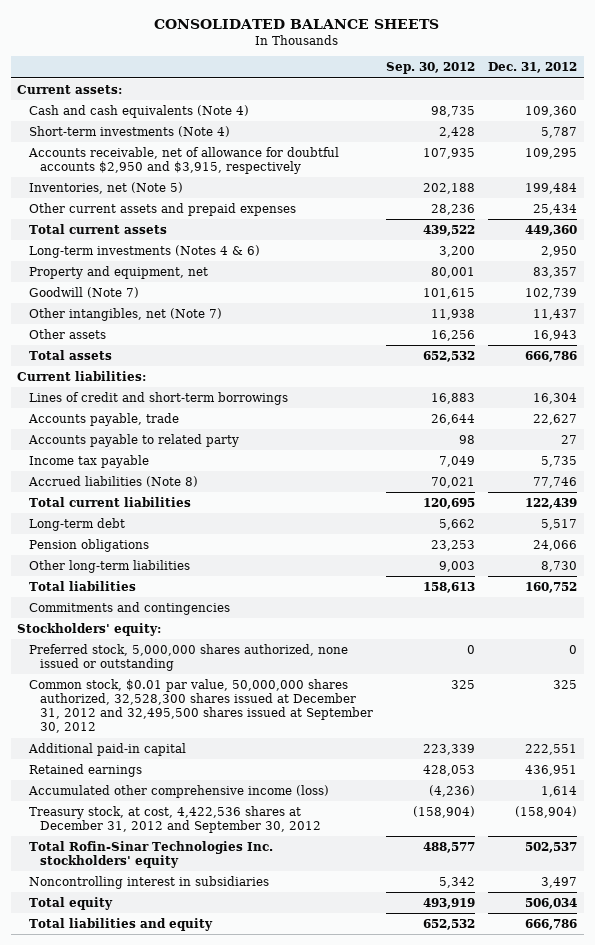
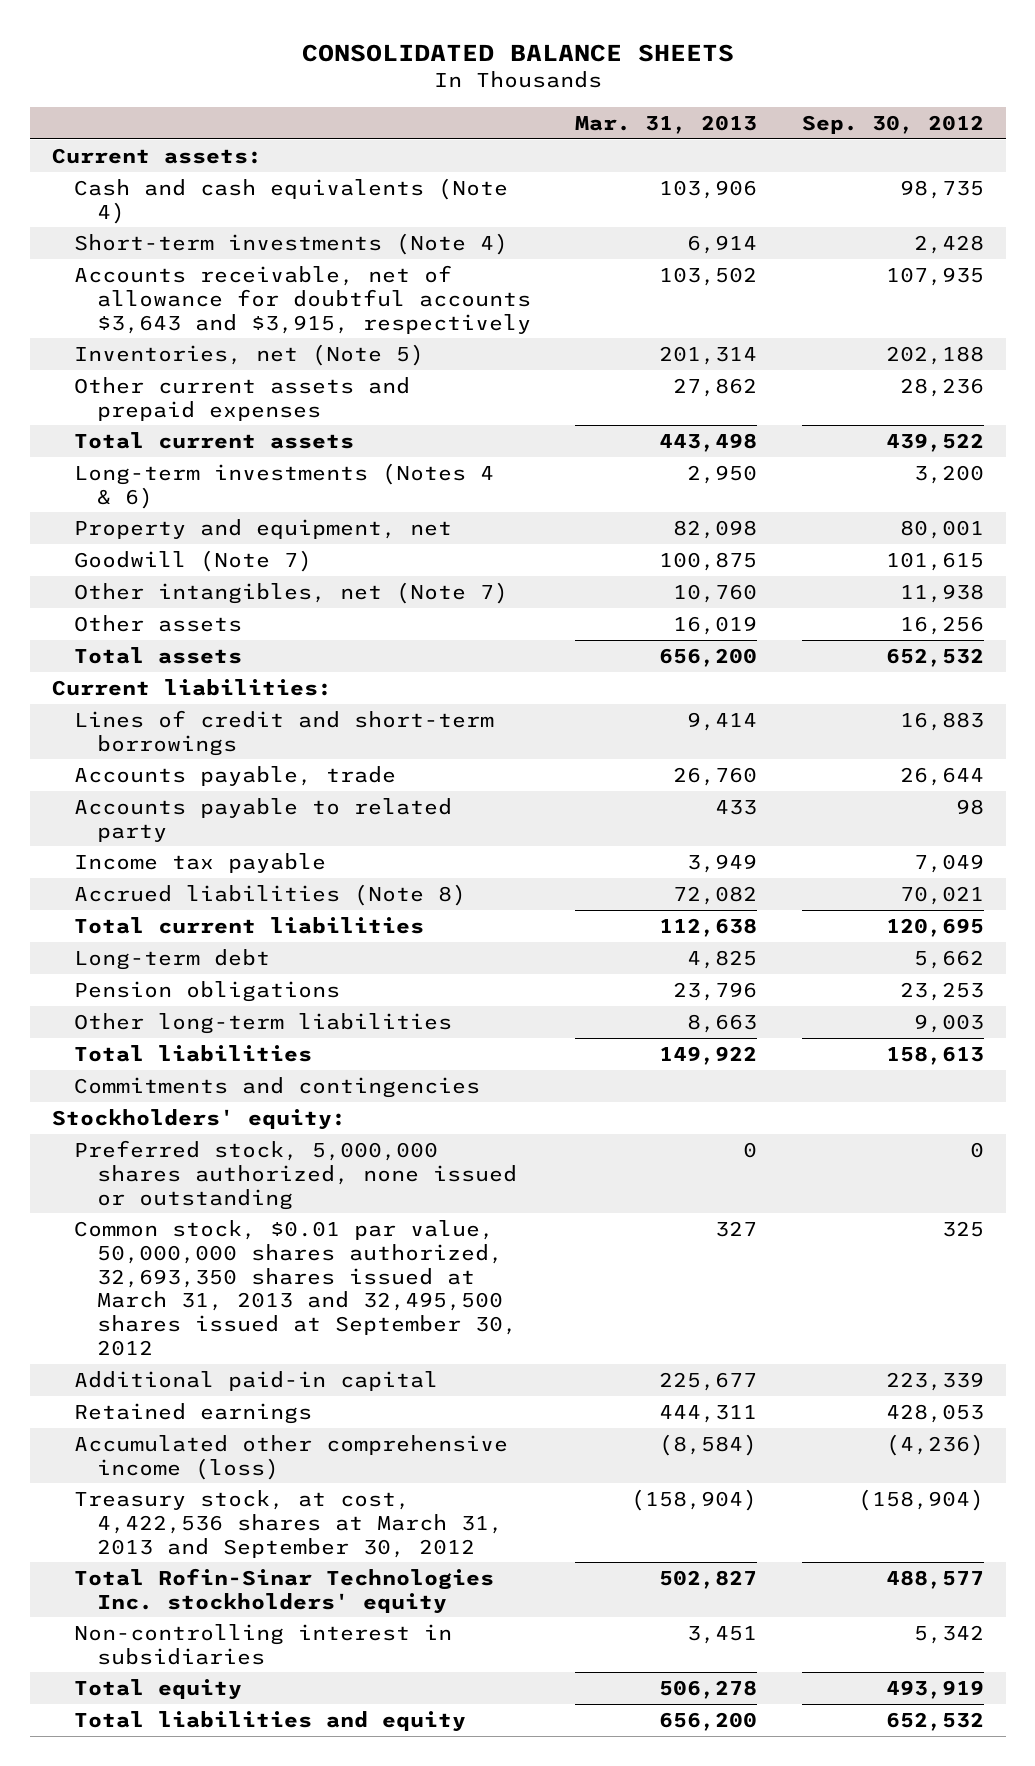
- | Sep. 30, 2012 | Dec. 31, 2012
+ | Mar. 31, 2013 | Sep. 30, 2012
- Accounts receivable, net of allowance for doubtful accounts $2,950 and $3,915, respectively | 107,935 | 109,295
+ Accounts receivable, net of allowance for doubtful accounts $3,643 and $3,915, respectively | 103,502 | 107,935
- Common stock, $0.01 par value, 50,000,000 shares authorized, 32,528,300 shares issued at December 31, 2012 and 32,495,500 shares issued at September 30, 2012 | 325 | 325
+ Common stock, $0.01 par value, 50,000,000 shares authorized, 32,693,350 shares issued at March 31, 2013 and 32,495,500 shares issued at September 30, 2012 | 327 | 325
- Treasury stock, at cost, 4,422,536 shares at December 31, 2012 and September 30, 2012 | (158,904) | (158,904)
+ Treasury stock, at cost, 4,422,536 shares at March 31, 2013 and September 30, 2012 | (158,904) | (158,904)
- Noncontrolling interest in subsidiaries | 5,342 | 3,497
+ Non-controlling interest in subsidiaries | 3,451 | 5,342

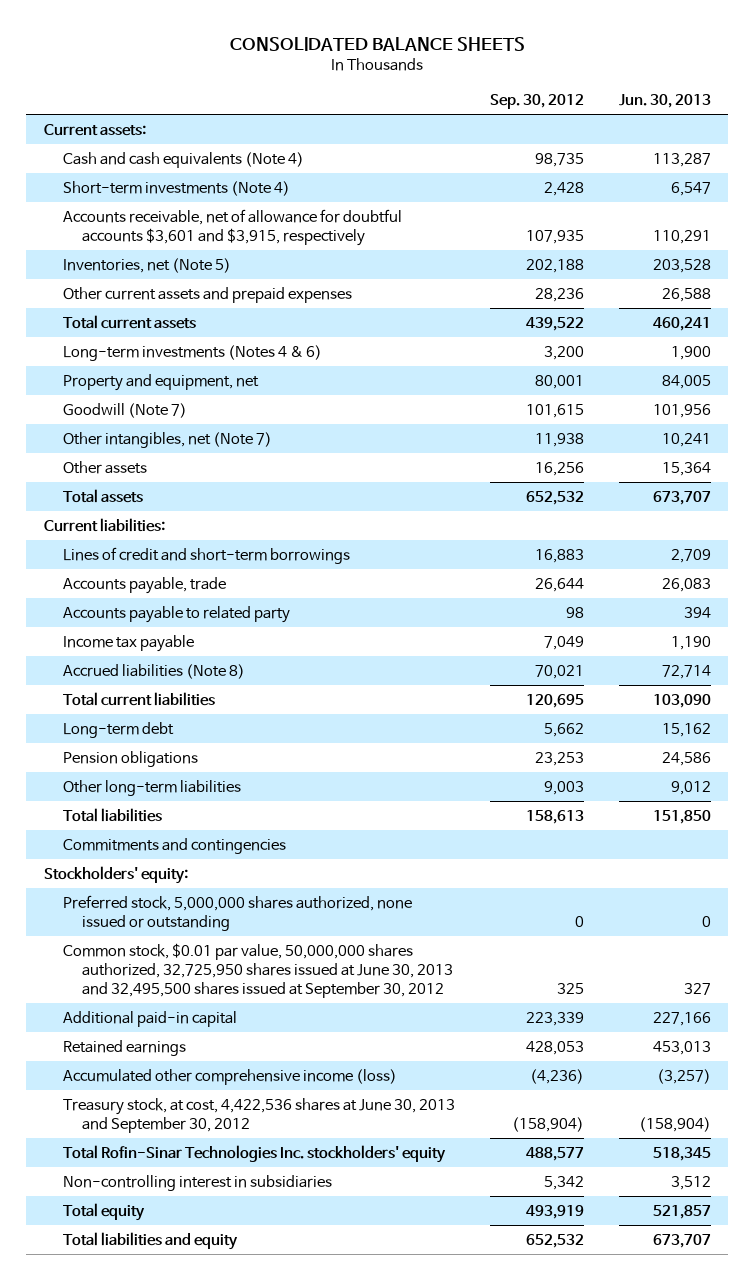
- | Mar. 31, 2013 | Sep. 30, 2012
+ | Sep. 30, 2012 | Jun. 30, 2013
- Accounts receivable, net of allowance for doubtful accounts $3,643 and $3,915, respectively | 103,502 | 107,935
+ Accounts receivable, net of allowance for doubtful accounts $3,601 and $3,915, respectively | 107,935 | 110,291
- Common stock, $0.01 par value, 50,000,000 shares authorized, 32,693,350 shares issued at March 31, 2013 and 32,495,500 shares issued at September 30, 2012 | 327 | 325
+ Common stock, $0.01 par value, 50,000,000 shares authorized, 32,725,950 shares issued at June 30, 2013 and 32,495,500 shares issued at September 30, 2012 | 325 | 327
- Treasury stock, at cost, 4,422,536 shares at March 31, 2013 and September 30, 2012 | (158,904) | (158,904)
+ Treasury stock, at cost, 4,422,536 shares at June 30, 2013 and September 30, 2012 | (158,904) | (158,904)

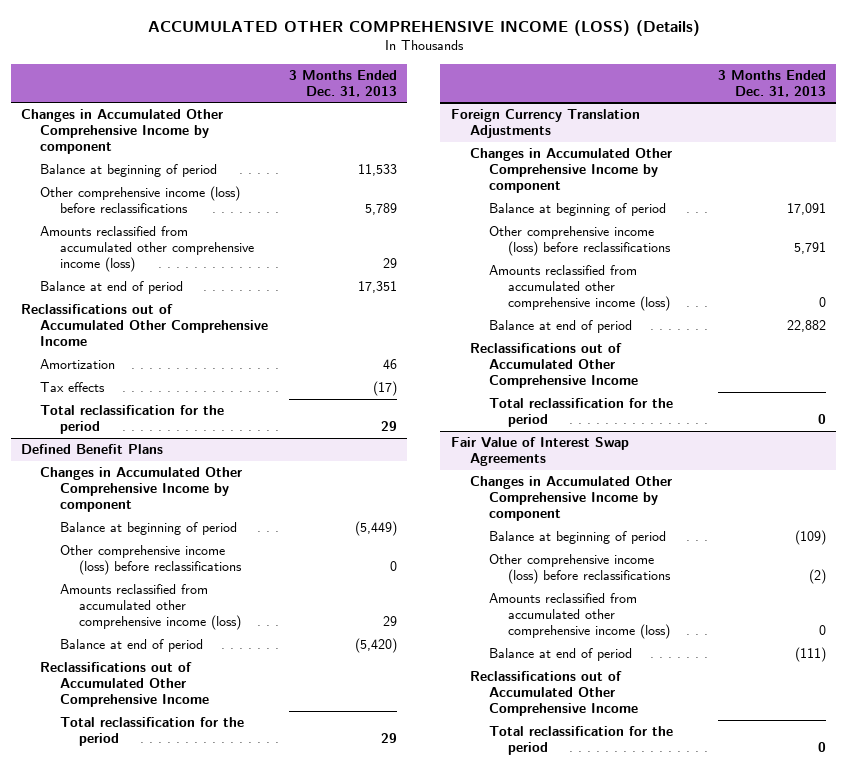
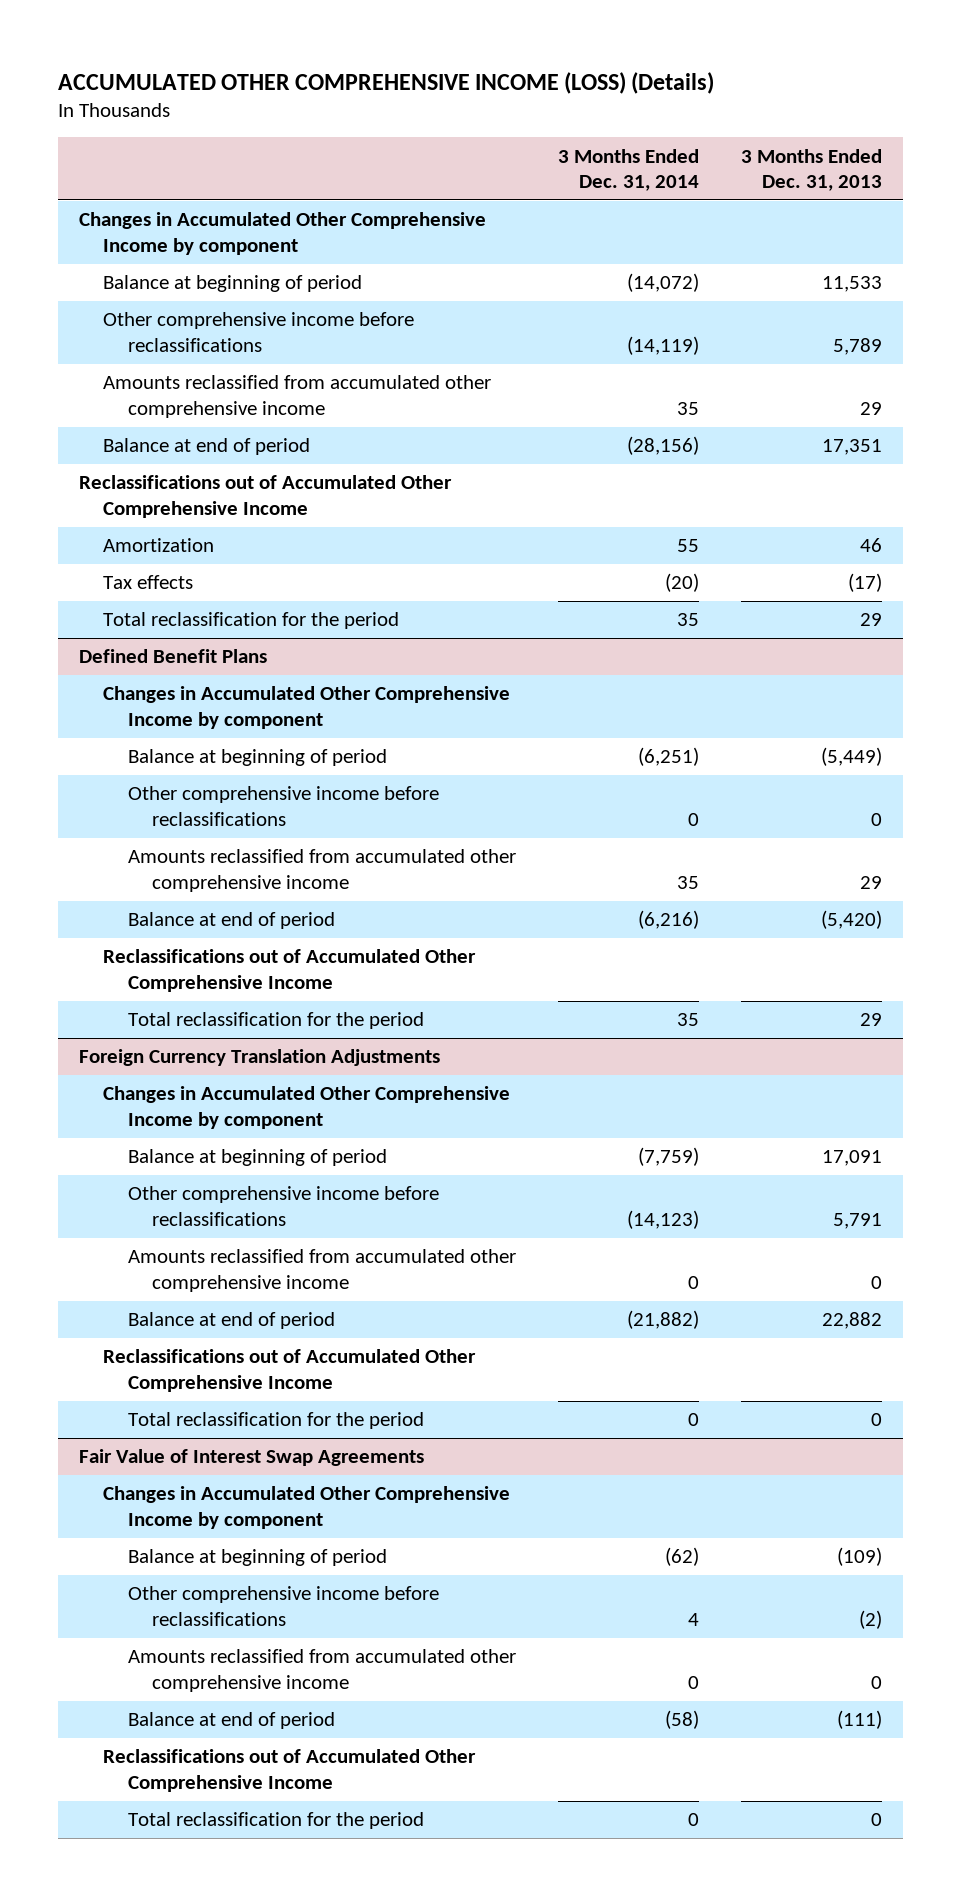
- | 3 Months Ended Dec. 31, 2013
+ | 3 Months Ended Dec. 31, 2014 | 3 Months Ended Dec. 31, 2013
- Other comprehensive income (loss) before reclassifications | 5,789
- Amounts reclassified from accumulated other comprehensive income (loss) | 29
+ Other comprehensive income before reclassifications | (14,119) | 5,789
+ Amounts reclassified from accumulated other comprehensive income | 35 | 29
@ Defined Benefit Plans
- Other comprehensive income (loss) before reclassifications | 0
- Amounts reclassified from accumulated other comprehensive income (loss) | 29
+ Other comprehensive income before reclassifications | 0 | 0
+ Amounts reclassified from accumulated other comprehensive income | 35 | 29
@ Foreign Currency Translation Adjustments
- Other comprehensive income (loss) before reclassifications | 5,791
- Amounts reclassified from accumulated other comprehensive income (loss) | 0
+ Other comprehensive income before reclassifications | (14,123) | 5,791
+ Amounts reclassified from accumulated other comprehensive income | 0 | 0
@ Fair Value of Interest Swap Agreements
- Other comprehensive income (loss) before reclassifications | (2)
- Amounts reclassified from accumulated other comprehensive income (loss) | 0
+ Other comprehensive income before reclassifications | 4 | (2)
+ Amounts reclassified from accumulated other comprehensive income | 0 | 0

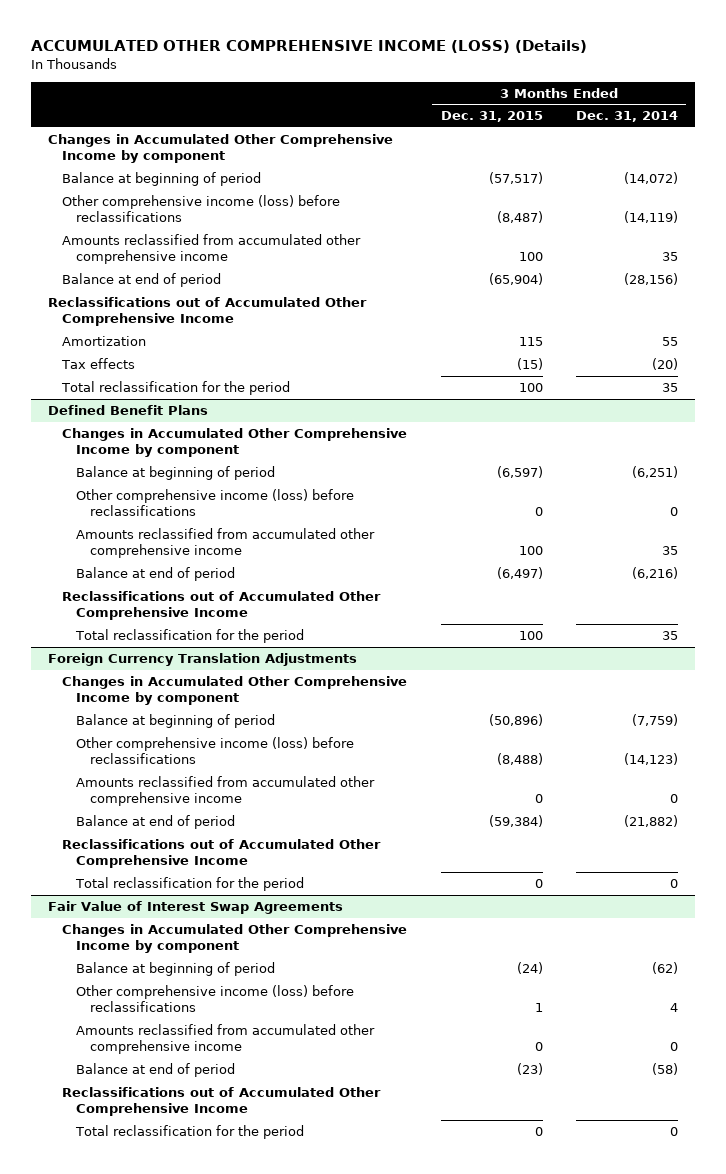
- | 3 Months Ended Dec. 31, 2014 | 3 Months Ended Dec. 31, 2013
+ | 3 Months Ended Dec. 31, 2015 | 3 Months Ended Dec. 31, 2014
- Other comprehensive income before reclassifications | (14,119) | 5,789
+ Other comprehensive income (loss) before reclassifications | (8,487) | (14,119)
@ Defined Benefit Plans
- Other comprehensive income before reclassifications | 0 | 0
+ Other comprehensive income (loss) before reclassifications | 0 | 0
@ Foreign Currency Translation Adjustments
- Other comprehensive income before reclassifications | (14,123) | 5,791
+ Other comprehensive income (loss) before reclassifications | (8,488) | (14,123)
@ Fair Value of Interest Swap Agreements
- Other comprehensive income before reclassifications | 4 | (2)
+ Other comprehensive income (loss) before reclassifications | 1 | 4

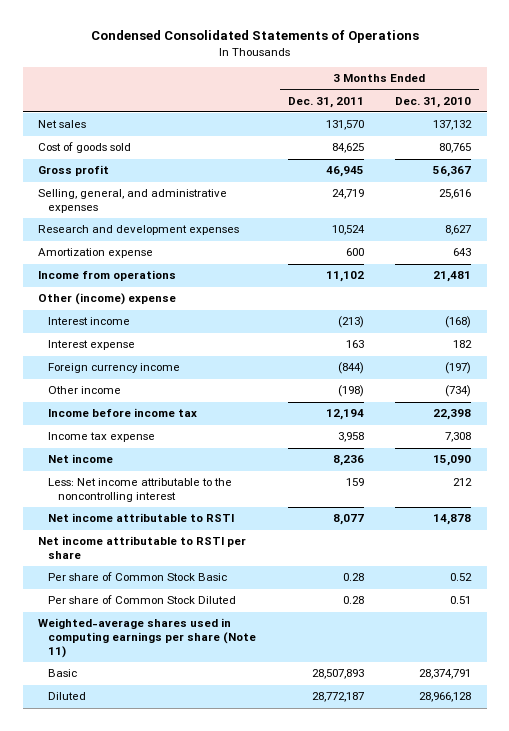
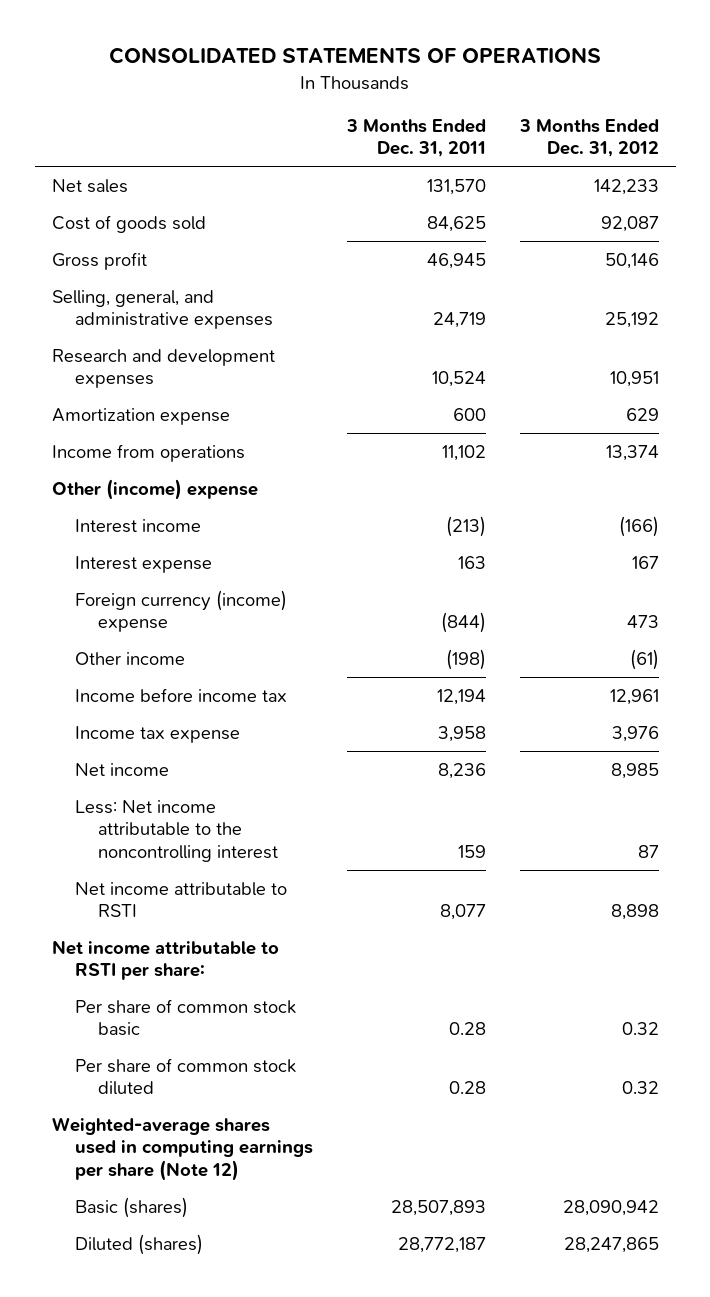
- Condensed Consolidated Statements of Operations
+ CONSOLIDATED STATEMENTS OF OPERATIONS
- | 3 Months Ended Dec. 31, 2011 | 3 Months Ended Dec. 31, 2010
+ | 3 Months Ended Dec. 31, 2011 | 3 Months Ended Dec. 31, 2012
- Foreign currency income | (844) | (197)
+ Foreign currency (income) expense | (844) | 473
- Net income attributable to RSTI per share
- Per share of Common Stock Basic | 0.28 | 0.52
- Per share of Common Stock Diluted | 0.28 | 0.51
- Weighted-average shares used in computing earnings per share (Note 11)
- Basic | 28,507,893 | 28,374,791
- Diluted | 28,772,187 | 28,966,128
+ Net income attributable to RSTI per share:
+ Per share of common stock basic | 0.28 | 0.32
+ Per share of common stock diluted | 0.28 | 0.32
+ Weighted-average shares used in computing earnings per share (Note 12)
+ Basic (shares) | 28,507,893 | 28,090,942
+ Diluted (shares) | 28,772,187 | 28,247,865

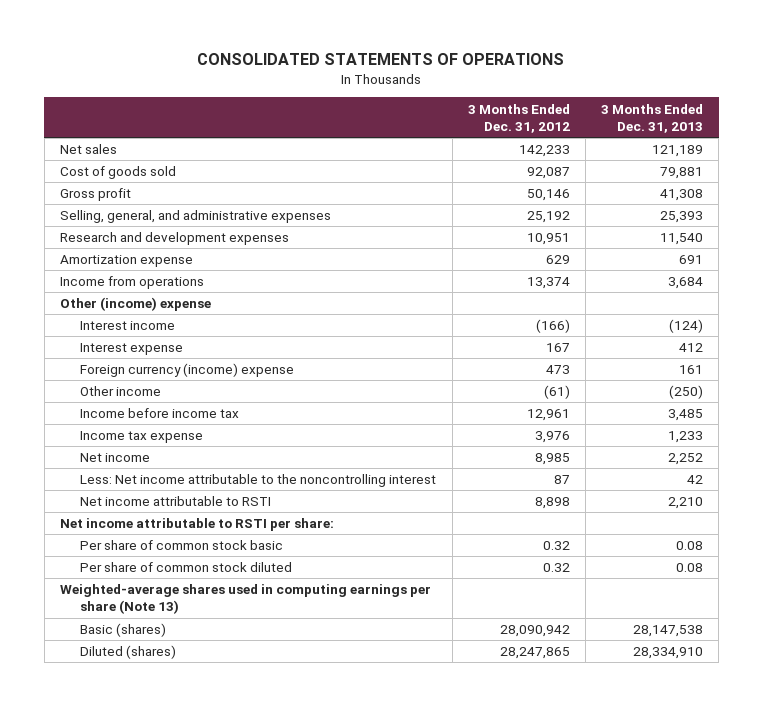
- | 3 Months Ended Dec. 31, 2011 | 3 Months Ended Dec. 31, 2012
+ | 3 Months Ended Dec. 31, 2012 | 3 Months Ended Dec. 31, 2013
- Weighted-average shares used in computing earnings per share (Note 12)
+ Weighted-average shares used in computing earnings per share (Note 13)

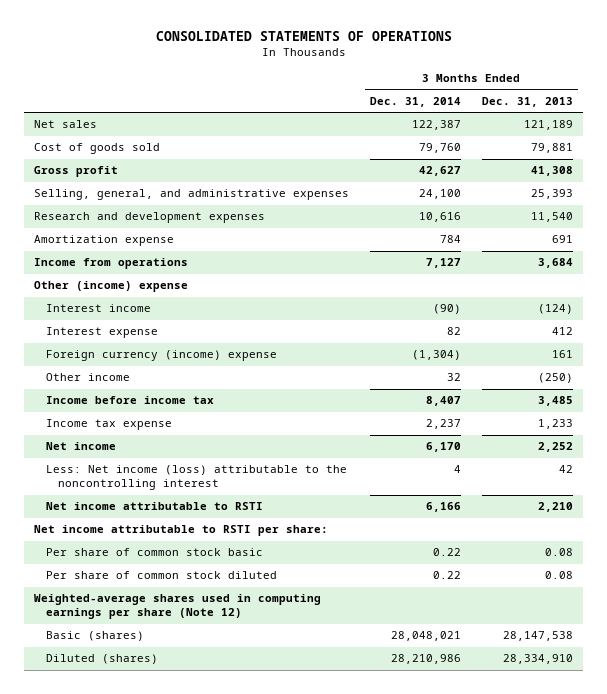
- | 3 Months Ended Dec. 31, 2012 | 3 Months Ended Dec. 31, 2013
+ | 3 Months Ended Dec. 31, 2014 | 3 Months Ended Dec. 31, 2013
- Less: Net income attributable to the noncontrolling interest | 87 | 42
+ Less: Net income (loss) attributable to the noncontrolling interest | 4 | 42
- Weighted-average shares used in computing earnings per share (Note 13)
+ Weighted-average shares used in computing earnings per share (Note 12)

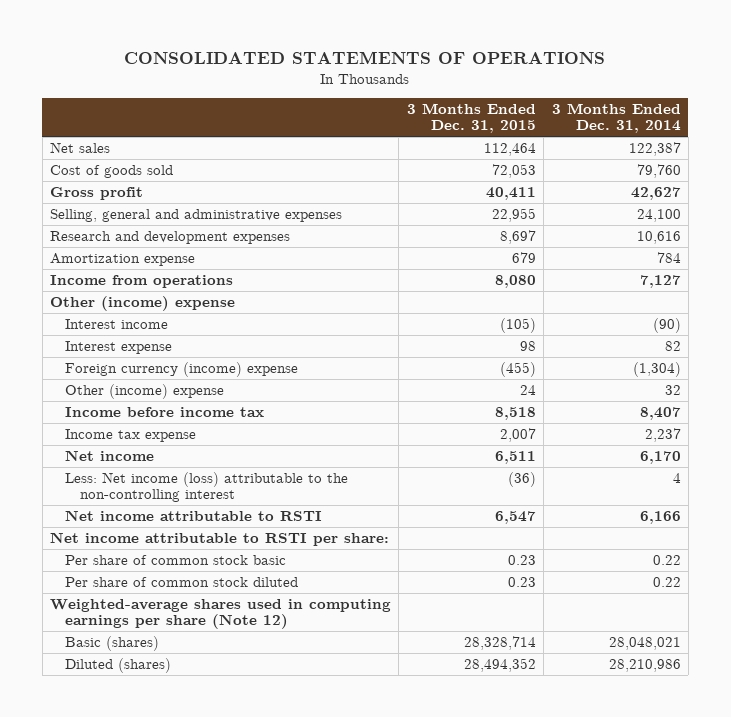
- | 3 Months Ended Dec. 31, 2014 | 3 Months Ended Dec. 31, 2013
+ | 3 Months Ended Dec. 31, 2015 | 3 Months Ended Dec. 31, 2014
- Selling, general, and administrative expenses | 24,100 | 25,393
+ Selling, general and administrative expenses | 22,955 | 24,100
- Other income | 32 | (250)
+ Other (income) expense | 24 | 32
- Less: Net income (loss) attributable to the noncontrolling interest | 4 | 42
+ Less: Net income (loss) attributable to the non-controlling interest | (36) | 4

